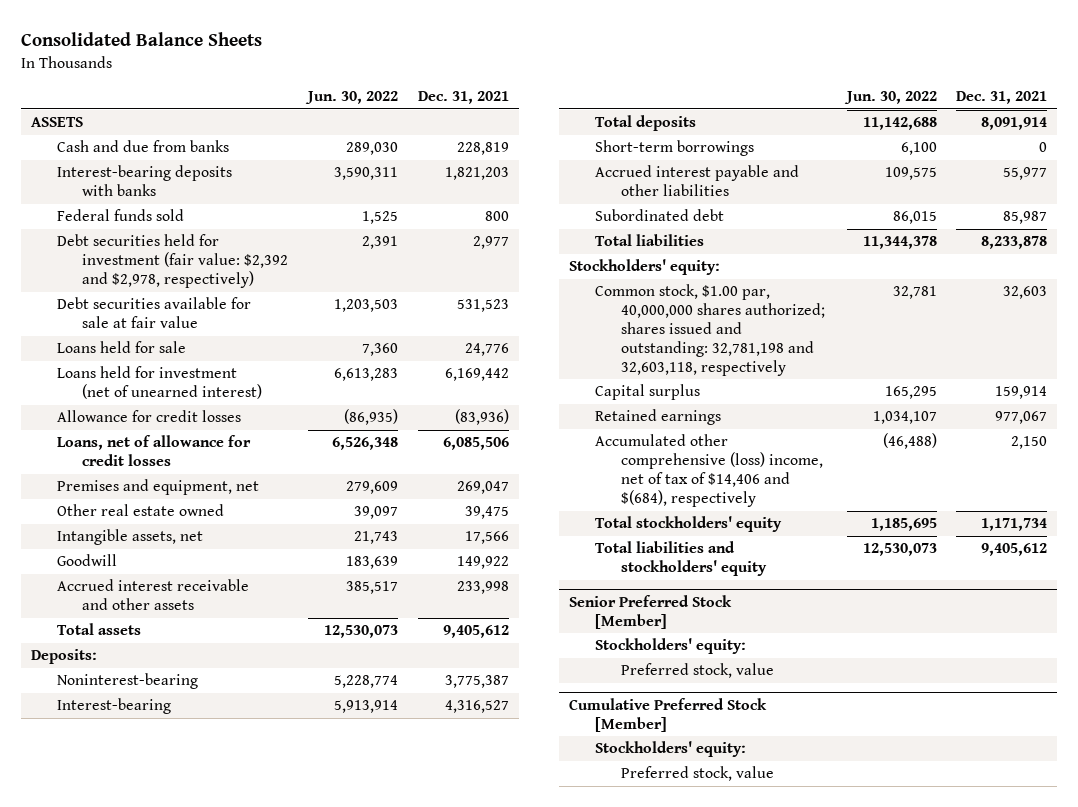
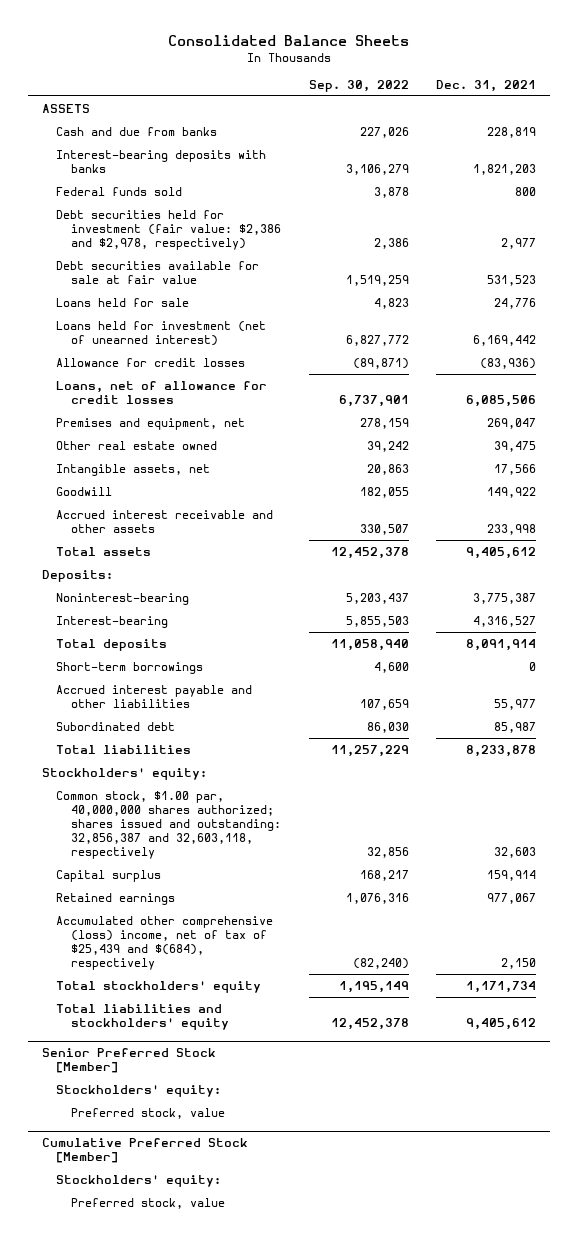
- | Jun. 30, 2022 | Dec. 31, 2021
+ | Sep. 30, 2022 | Dec. 31, 2021
- Debt securities held for investment (fair value: $2,392 and $2,978, respectively) | 2,391 | 2,977
+ Debt securities held for investment (fair value: $2,386 and $2,978, respectively) | 2,386 | 2,977
- Common stock, $1.00 par, 40,000,000 shares authorized; shares issued and outstanding: 32,781,198 and 32,603,118, respectively | 32,781 | 32,603
+ Common stock, $1.00 par, 40,000,000 shares authorized; shares issued and outstanding: 32,856,387 and 32,603,118, respectively | 32,856 | 32,603
- Accumulated other comprehensive (loss) income, net of tax of $14,406 and $(684), respectively | (46,488) | 2,150
+ Accumulated other comprehensive (loss) income, net of tax of $25,439 and $(684), respectively | (82,240) | 2,150

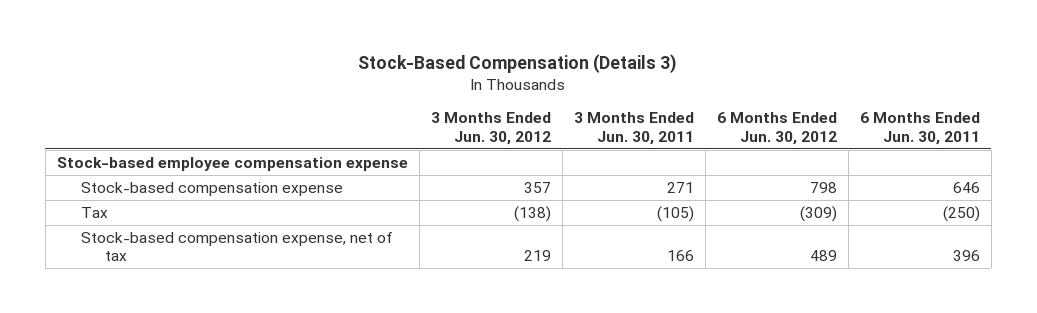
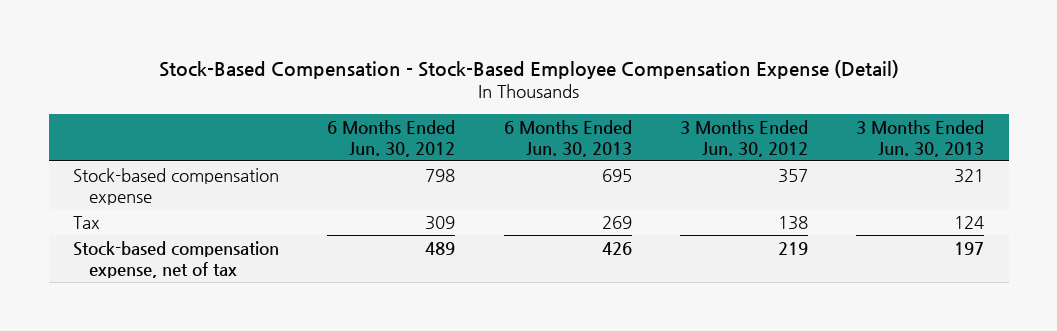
- Stock-Based Compensation (Details 3)
+ Stock-Based Compensation - Stock-Based Employee Compensation Expense (Detail)
- | 3 Months Ended Jun. 30, 2012 | 3 Months Ended Jun. 30, 2011 | 6 Months Ended Jun. 30, 2012 | 6 Months Ended Jun. 30, 2011
+ | 6 Months Ended Jun. 30, 2012 | 6 Months Ended Jun. 30, 2013 | 3 Months Ended Jun. 30, 2012 | 3 Months Ended Jun. 30, 2013
- Stock-based employee compensation expense
- Tax | (138) | (105) | (309) | (250)
+ Tax | 309 | 269 | 138 | 124

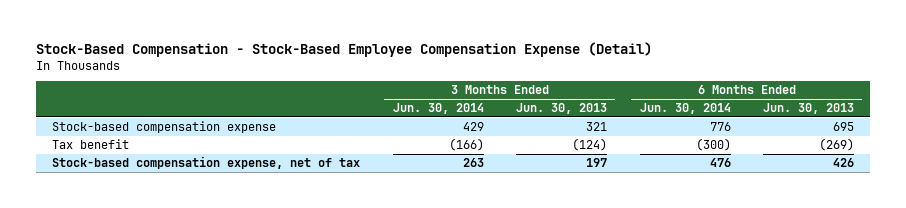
- | 6 Months Ended Jun. 30, 2012 | 6 Months Ended Jun. 30, 2013 | 3 Months Ended Jun. 30, 2012 | 3 Months Ended Jun. 30, 2013
+ | 3 Months Ended Jun. 30, 2014 | 3 Months Ended Jun. 30, 2013 | 6 Months Ended Jun. 30, 2014 | 6 Months Ended Jun. 30, 2013
- Tax | 309 | 269 | 138 | 124
+ Tax benefit | (166) | (124) | (300) | (269)

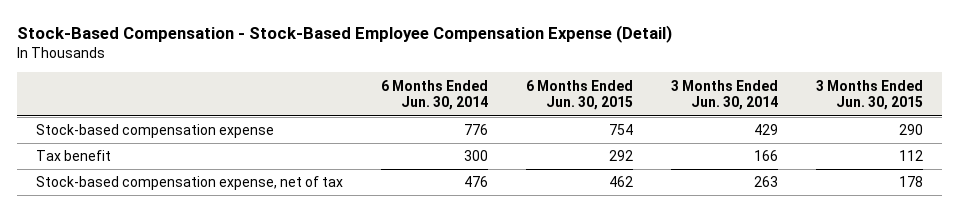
- | 3 Months Ended Jun. 30, 2014 | 3 Months Ended Jun. 30, 2013 | 6 Months Ended Jun. 30, 2014 | 6 Months Ended Jun. 30, 2013
+ | 6 Months Ended Jun. 30, 2014 | 6 Months Ended Jun. 30, 2015 | 3 Months Ended Jun. 30, 2014 | 3 Months Ended Jun. 30, 2015
- Tax benefit | (166) | (124) | (300) | (269)
+ Tax benefit | 300 | 292 | 166 | 112

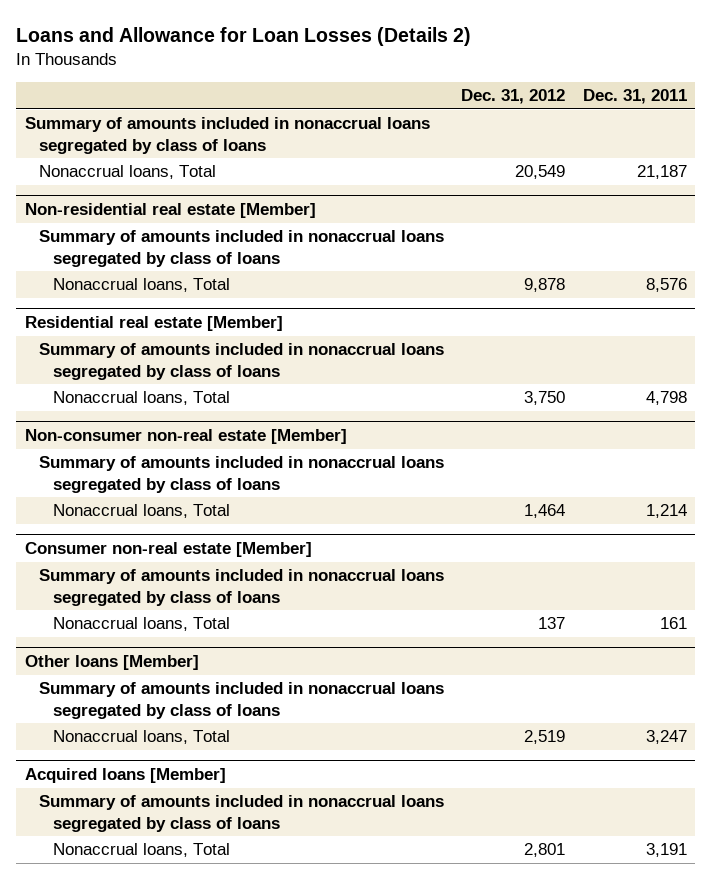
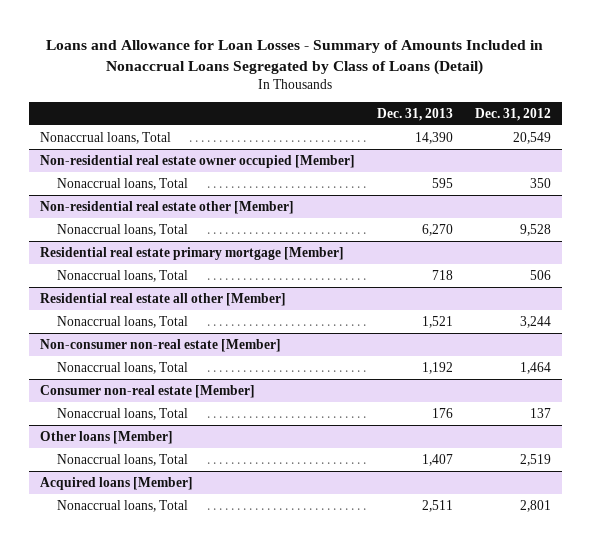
- Loans and Allowance for Loan Losses (Details 2)
+ Loans and Allowance for Loan Losses - Summary of Amounts Included in Nonaccrual Loans Segregated by Class of Loans (Detail)
- | Dec. 31, 2012 | Dec. 31, 2011
+ | Dec. 31, 2013 | Dec. 31, 2012
- Summary of amounts included in nonaccrual loans segregated by class of loans
- Non-residential real estate [Member]
- Summary of amounts included in nonaccrual loans segregated by class of loans
- Nonaccrual loans, Total | 9,878 | 8,576
- Residential real estate [Member]
- Summary of amounts included in nonaccrual loans segregated by class of loans
- Nonaccrual loans, Total | 3,750 | 4,798
+ Non-residential real estate owner occupied [Member]
+ Nonaccrual loans, Total | 595 | 350
+ Non-residential real estate other [Member]
+ Nonaccrual loans, Total | 6,270 | 9,528
+ Residential real estate primary mortgage [Member]
+ Nonaccrual loans, Total | 718 | 506
+ Residential real estate all other [Member]
+ Nonaccrual loans, Total | 1,521 | 3,244
@ Non-consumer non-real estate [Member]
- Summary of amounts included in nonaccrual loans segregated by class of loans
@ Consumer non-real estate [Member]
- Summary of amounts included in nonaccrual loans segregated by class of loans
@ Other loans [Member]
- Summary of amounts included in nonaccrual loans segregated by class of loans
@ Acquired loans [Member]
- Summary of amounts included in nonaccrual loans segregated by class of loans

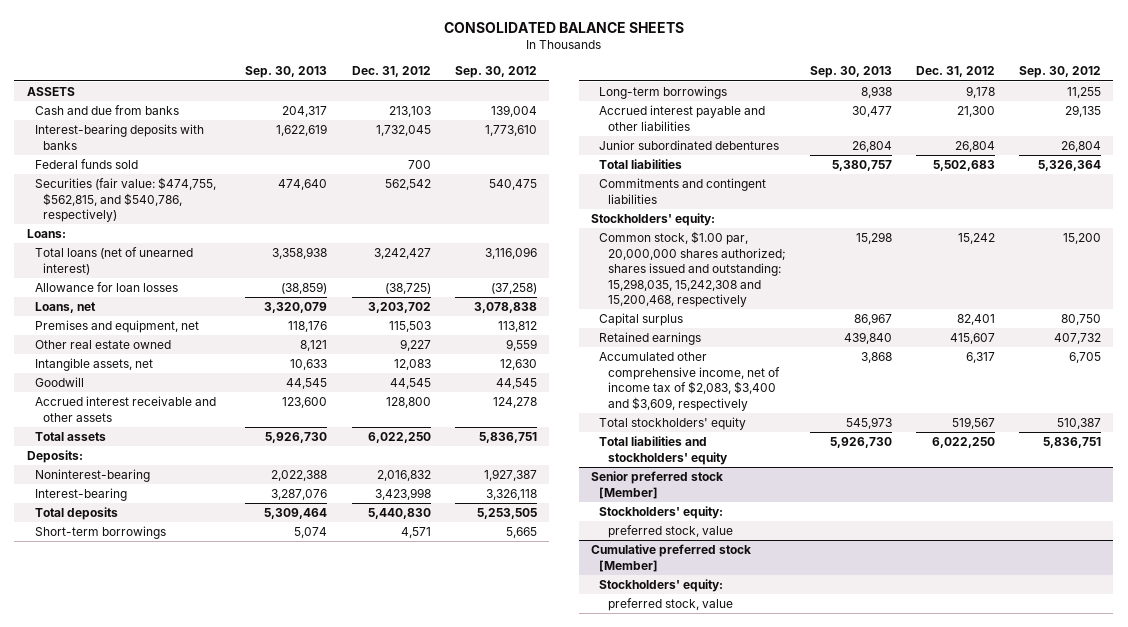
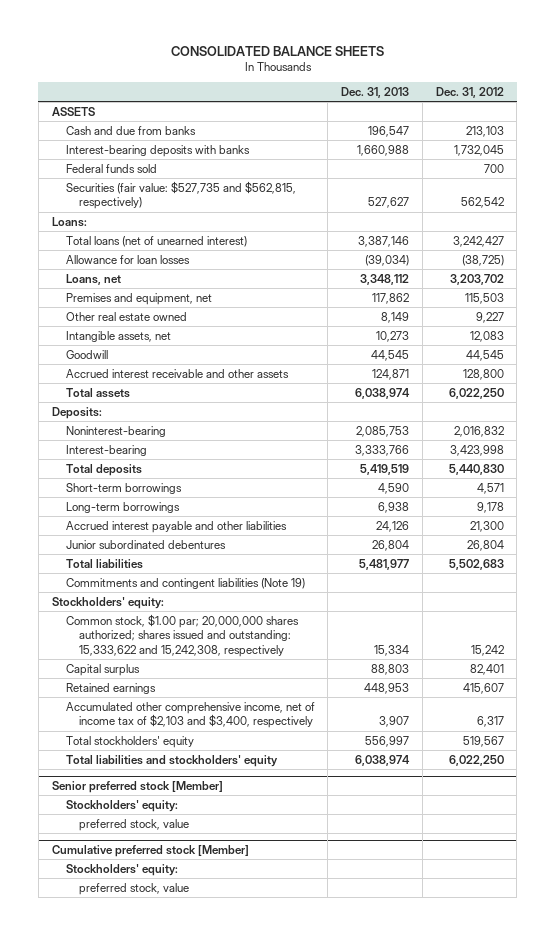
- | Sep. 30, 2013 | Dec. 31, 2012 | Sep. 30, 2012
+ | Dec. 31, 2013 | Dec. 31, 2012
- Securities (fair value: $474,755, $562,815, and $540,786, respectively) | 474,640 | 562,542 | 540,475
+ Securities (fair value: $527,735 and $562,815, respectively) | 527,627 | 562,542
- Commitments and contingent liabilities
+ Commitments and contingent liabilities (Note 19)
- Common stock, $1.00 par, 20,000,000 shares authorized; shares issued and outstanding: 15,298,035, 15,242,308 and 15,200,468, respectively | 15,298 | 15,242 | 15,200
+ Common stock, $1.00 par; 20,000,000 shares authorized; shares issued and outstanding: 15,333,622 and 15,242,308, respectively | 15,334 | 15,242
- Accumulated other comprehensive income, net of income tax of $2,083, $3,400 and $3,609, respectively | 3,868 | 6,317 | 6,705
+ Accumulated other comprehensive income, net of income tax of $2,103 and $3,400, respectively | 3,907 | 6,317

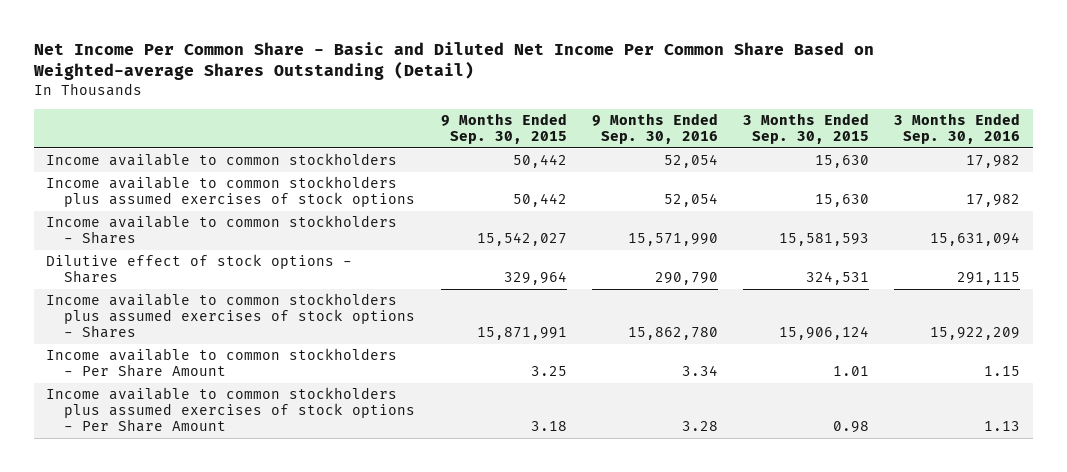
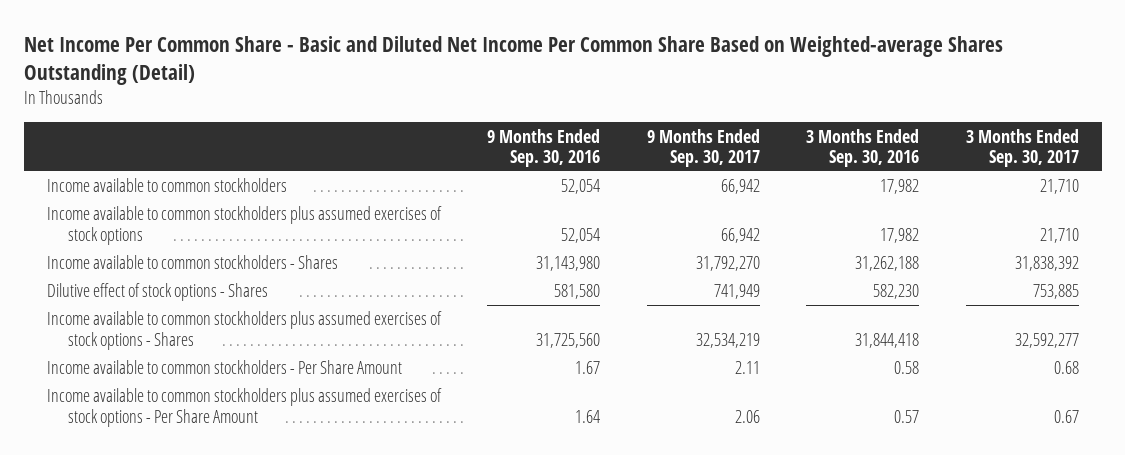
- | 9 Months Ended Sep. 30, 2015 | 9 Months Ended Sep. 30, 2016 | 3 Months Ended Sep. 30, 2015 | 3 Months Ended Sep. 30, 2016
+ | 9 Months Ended Sep. 30, 2016 | 9 Months Ended Sep. 30, 2017 | 3 Months Ended Sep. 30, 2016 | 3 Months Ended Sep. 30, 2017
- Income available to common stockholders - Shares | 15,542,027 | 15,571,990 | 15,581,593 | 15,631,094
- Dilutive effect of stock options - Shares | 329,964 | 290,790 | 324,531 | 291,115
- Income available to common stockholders plus assumed exercises of stock options - Shares | 15,871,991 | 15,862,780 | 15,906,124 | 15,922,209
- Income available to common stockholders - Per Share Amount | 3.25 | 3.34 | 1.01 | 1.15
- Income available to common stockholders plus assumed exercises of stock options - Per Share Amount | 3.18 | 3.28 | 0.98 | 1.13
+ Income available to common stockholders - Shares | 31,143,980 | 31,792,270 | 31,262,188 | 31,838,392
+ Dilutive effect of stock options - Shares | 581,580 | 741,949 | 582,230 | 753,885
+ Income available to common stockholders plus assumed exercises of stock options - Shares | 31,725,560 | 32,534,219 | 31,844,418 | 32,592,277
+ Income available to common stockholders - Per Share Amount | 1.67 | 2.11 | 0.58 | 0.68
+ Income available to common stockholders plus assumed exercises of stock options - Per Share Amount | 1.64 | 2.06 | 0.57 | 0.67

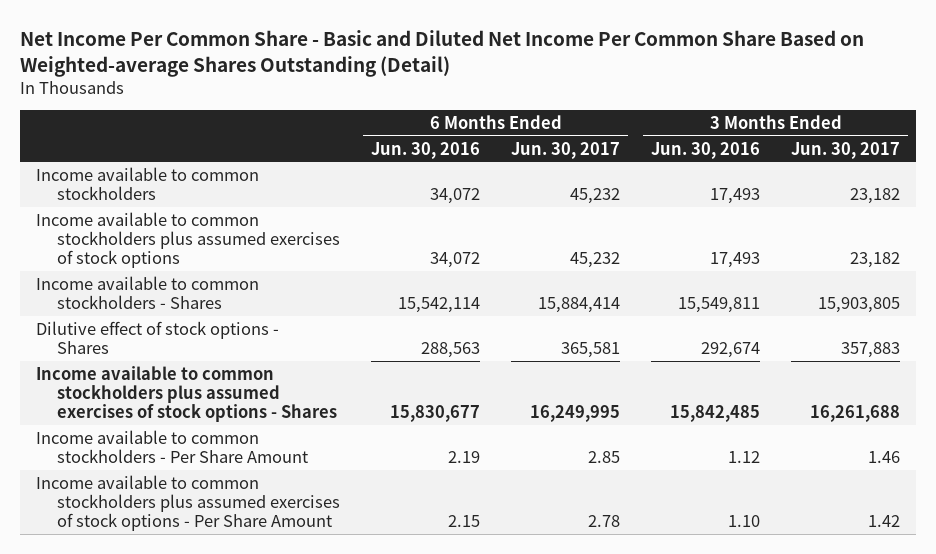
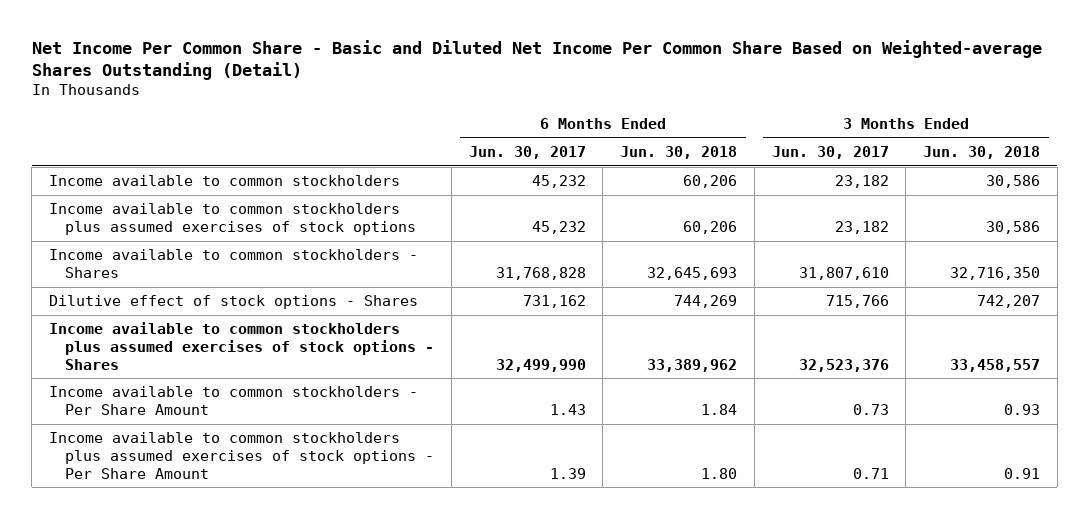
- | 6 Months Ended Jun. 30, 2016 | 6 Months Ended Jun. 30, 2017 | 3 Months Ended Jun. 30, 2016 | 3 Months Ended Jun. 30, 2017
+ | 6 Months Ended Jun. 30, 2017 | 6 Months Ended Jun. 30, 2018 | 3 Months Ended Jun. 30, 2017 | 3 Months Ended Jun. 30, 2018
- Income available to common stockholders - Shares | 15,542,114 | 15,884,414 | 15,549,811 | 15,903,805
- Dilutive effect of stock options - Shares | 288,563 | 365,581 | 292,674 | 357,883
- Income available to common stockholders plus assumed exercises of stock options - Shares | 15,830,677 | 16,249,995 | 15,842,485 | 16,261,688
- Income available to common stockholders - Per Share Amount | 2.19 | 2.85 | 1.12 | 1.46
- Income available to common stockholders plus assumed exercises of stock options - Per Share Amount | 2.15 | 2.78 | 1.10 | 1.42
+ Income available to common stockholders - Shares | 31,768,828 | 32,645,693 | 31,807,610 | 32,716,350
+ Dilutive effect of stock options - Shares | 731,162 | 744,269 | 715,766 | 742,207
+ Income available to common stockholders plus assumed exercises of stock options - Shares | 32,499,990 | 33,389,962 | 32,523,376 | 33,458,557
+ Income available to common stockholders - Per Share Amount | 1.43 | 1.84 | 0.73 | 0.93
+ Income available to common stockholders plus assumed exercises of stock options - Per Share Amount | 1.39 | 1.80 | 0.71 | 0.91

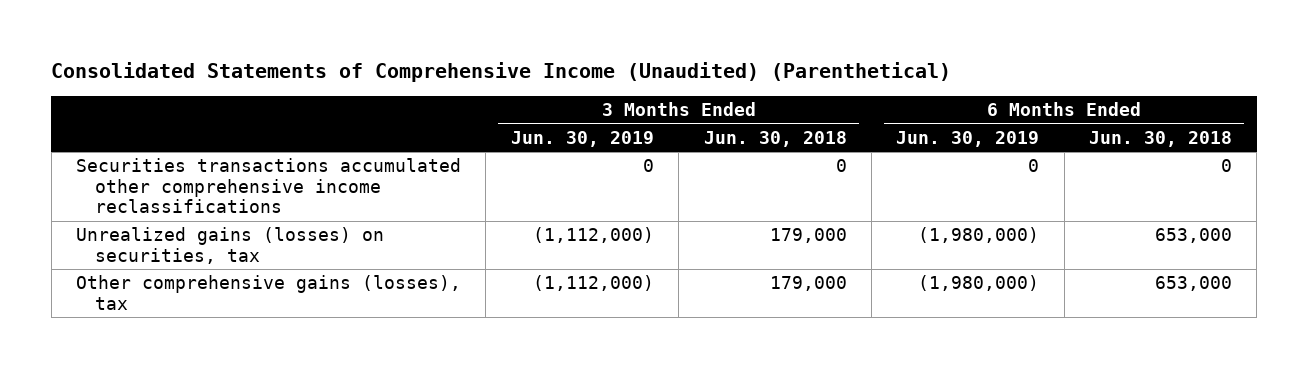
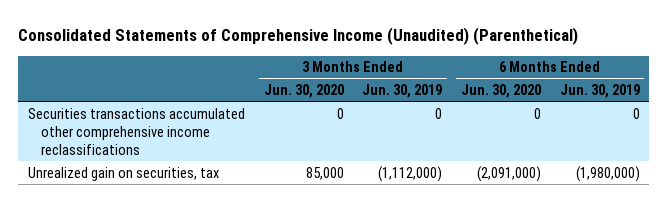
- | 3 Months Ended Jun. 30, 2019 | 3 Months Ended Jun. 30, 2018 | 6 Months Ended Jun. 30, 2019 | 6 Months Ended Jun. 30, 2018
+ | 3 Months Ended Jun. 30, 2020 | 3 Months Ended Jun. 30, 2019 | 6 Months Ended Jun. 30, 2020 | 6 Months Ended Jun. 30, 2019
- Unrealized gains (losses) on securities, tax | (1,112,000) | 179,000 | (1,980,000) | 653,000
- Other comprehensive gains (losses), tax | (1,112,000) | 179,000 | (1,980,000) | 653,000
+ Unrealized gain on securities, tax | 85,000 | (1,112,000) | (2,091,000) | (1,980,000)

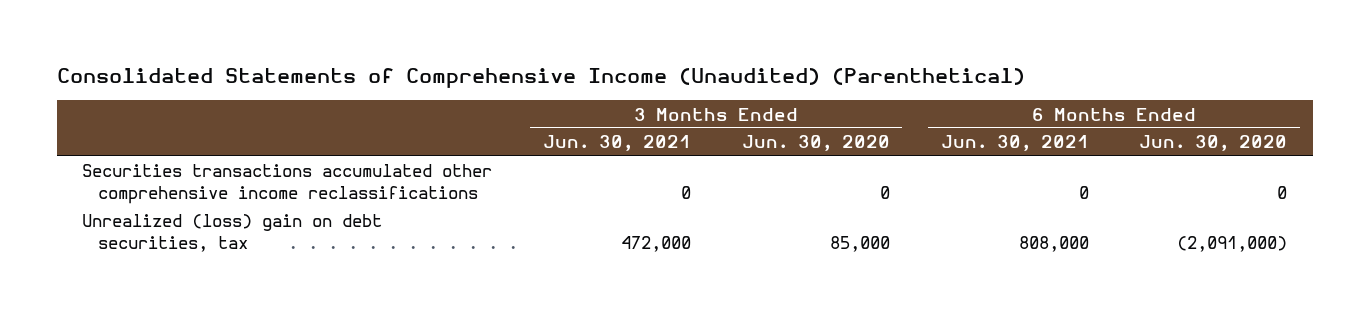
- | 3 Months Ended Jun. 30, 2020 | 3 Months Ended Jun. 30, 2019 | 6 Months Ended Jun. 30, 2020 | 6 Months Ended Jun. 30, 2019
+ | 3 Months Ended Jun. 30, 2021 | 3 Months Ended Jun. 30, 2020 | 6 Months Ended Jun. 30, 2021 | 6 Months Ended Jun. 30, 2020
- Unrealized gain on securities, tax | 85,000 | (1,112,000) | (2,091,000) | (1,980,000)
+ Unrealized (loss) gain on debt securities, tax | 472,000 | 85,000 | 808,000 | (2,091,000)

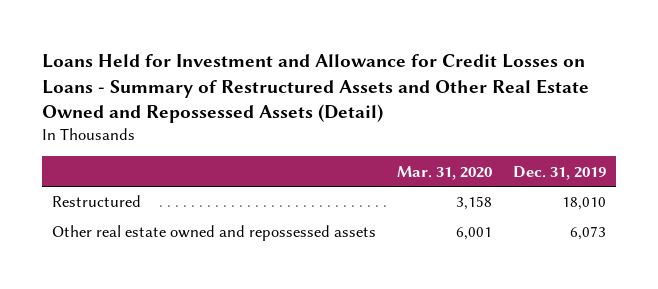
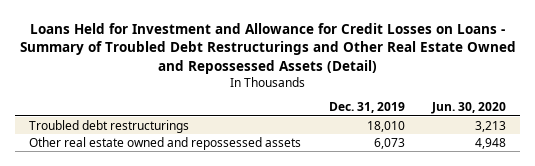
- Loans Held for Investment and Allowance for Credit Losses on Loans - Summary of Restructured Assets and Other Real Estate Owned and Repossessed Assets (Detail)
+ Loans Held for Investment and Allowance for Credit Losses on Loans - Summary of Troubled Debt Restructurings and Other Real Estate Owned and Repossessed Assets (Detail)
- | Mar. 31, 2020 | Dec. 31, 2019
+ | Dec. 31, 2019 | Jun. 30, 2020
- Restructured | 3,158 | 18,010
+ Troubled debt restructurings | 18,010 | 3,213

